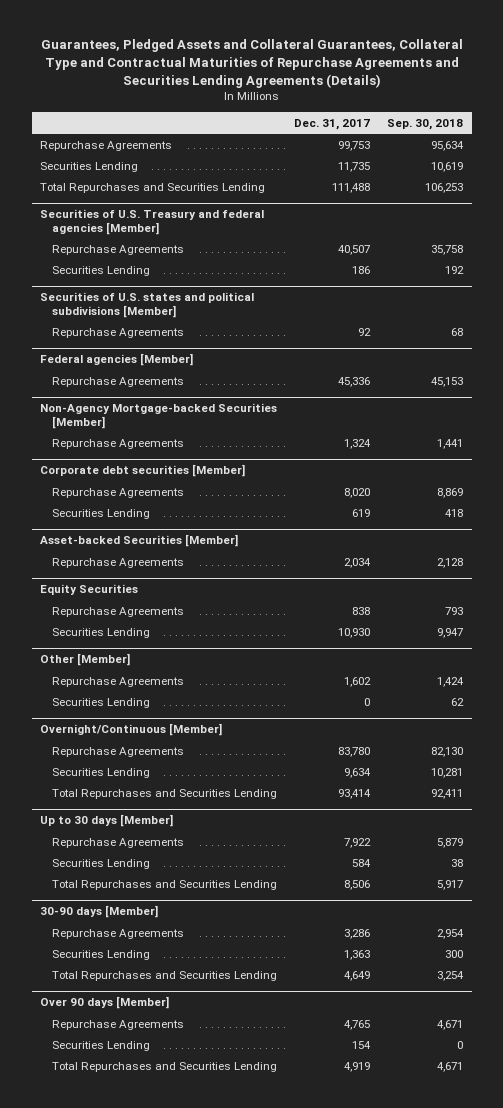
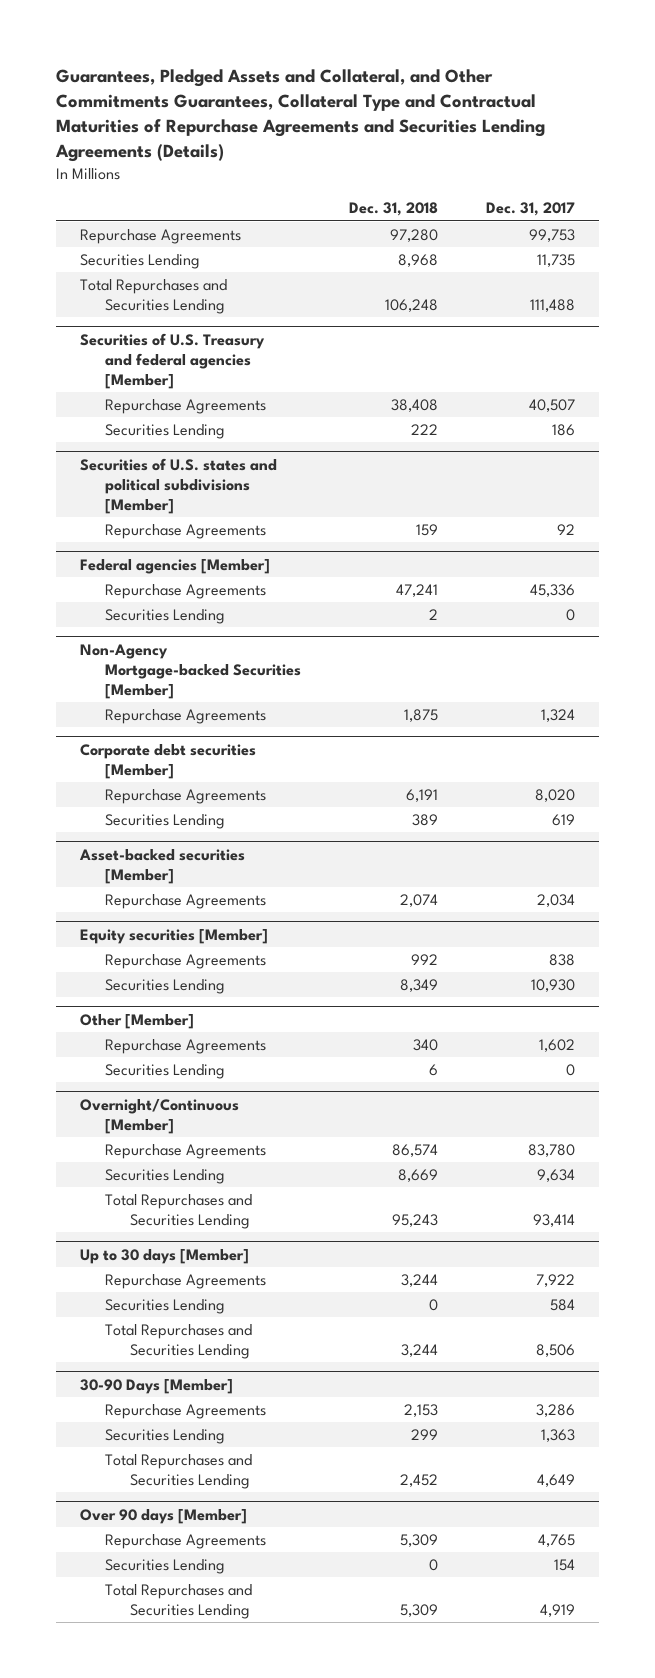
- Guarantees, Pledged Assets and Collateral Guarantees, Collateral Type and Contractual Maturities of Repurchase Agreements and Securities Lending Agreements (Details)
+ Guarantees, Pledged Assets and Collateral, and Other Commitments Guarantees, Collateral Type and Contractual Maturities of Repurchase Agreements and Securities Lending Agreements (Details)
- | Dec. 31, 2017 | Sep. 30, 2018
+ | Dec. 31, 2018 | Dec. 31, 2017
@ Federal agencies [Member]
+ Securities Lending | 2 | 0
- Asset-backed Securities [Member]
+ Asset-backed securities [Member]
- Equity Securities
+ Equity securities [Member]
- 30-90 days [Member]
+ 30-90 Days [Member]

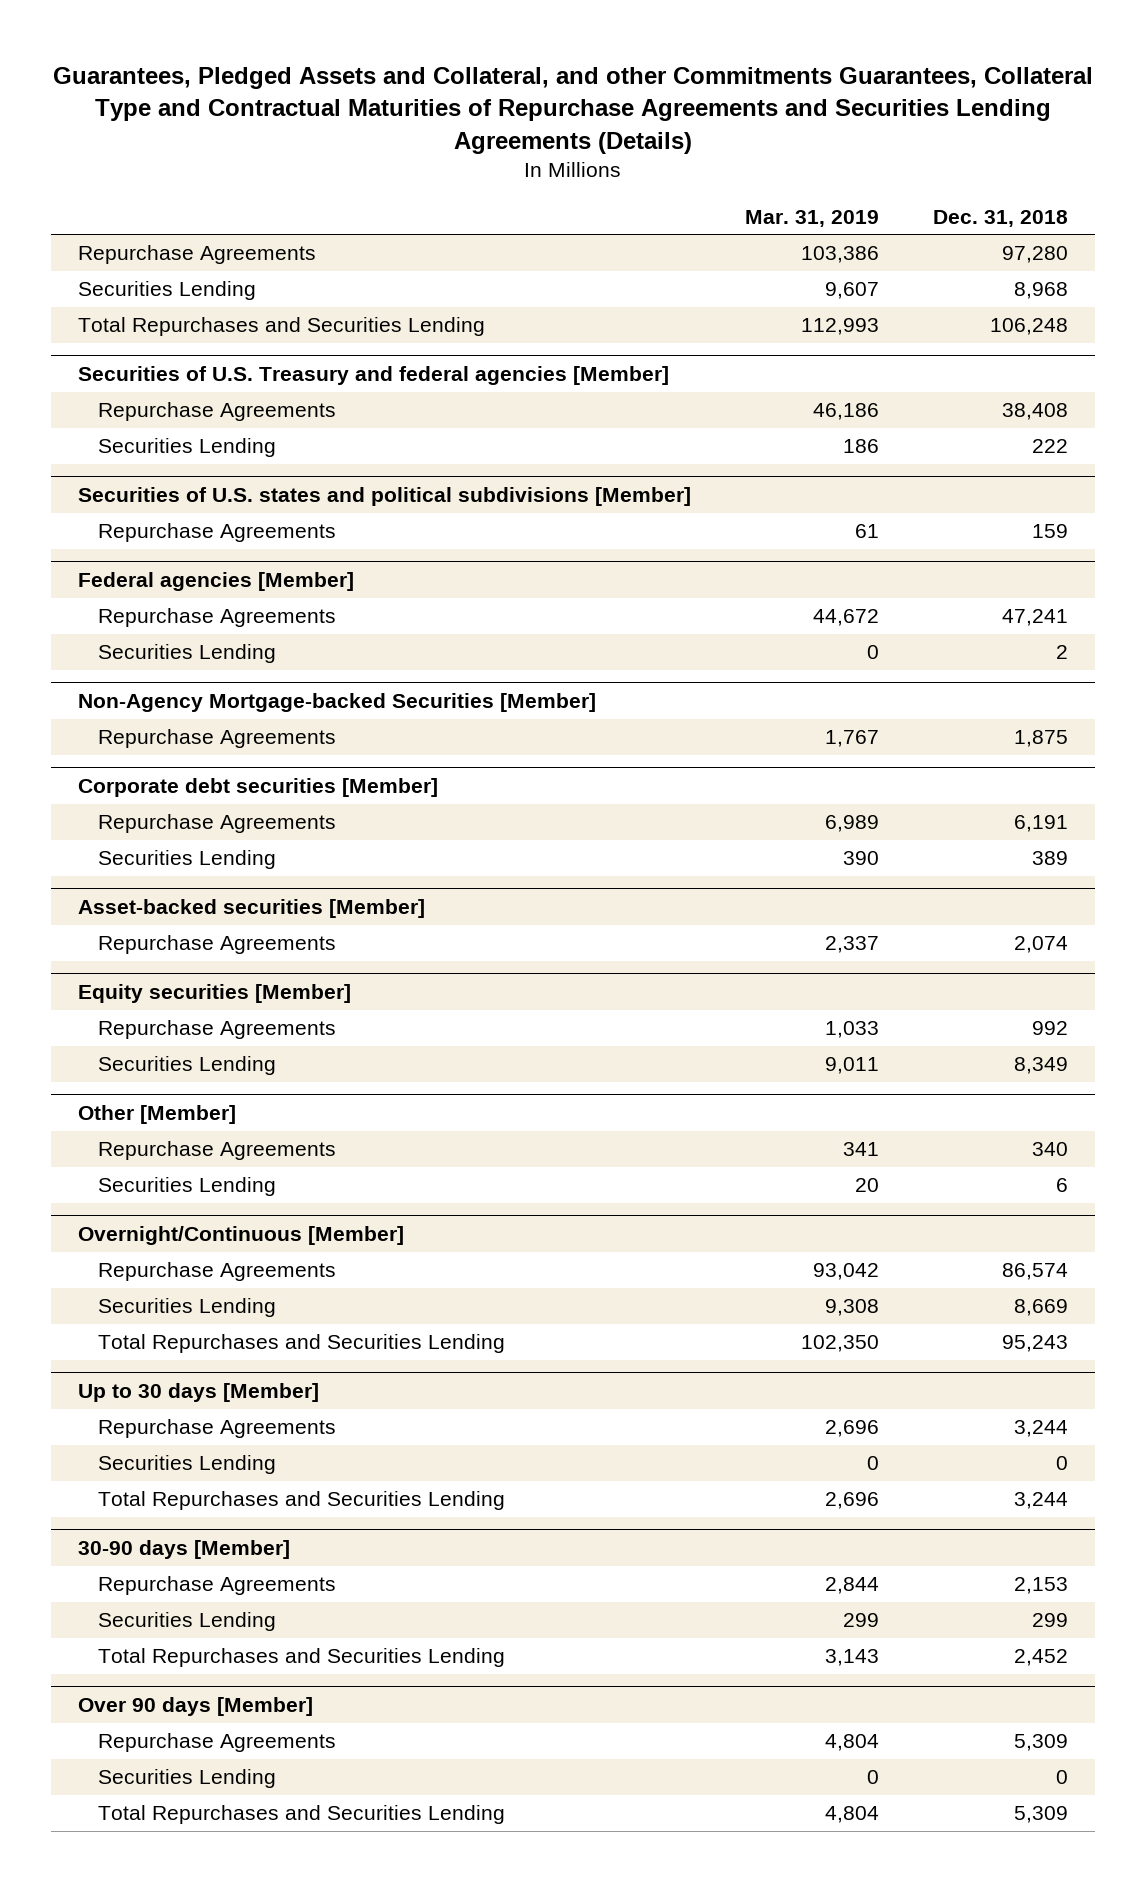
- Guarantees, Pledged Assets and Collateral, and Other Commitments Guarantees, Collateral Type and Contractual Maturities of Repurchase Agreements and Securities Lending Agreements (Details)
+ Guarantees, Pledged Assets and Collateral, and other Commitments Guarantees, Collateral Type and Contractual Maturities of Repurchase Agreements and Securities Lending Agreements (Details)
- | Dec. 31, 2018 | Dec. 31, 2017
+ | Mar. 31, 2019 | Dec. 31, 2018
- 30-90 Days [Member]
+ 30-90 days [Member]

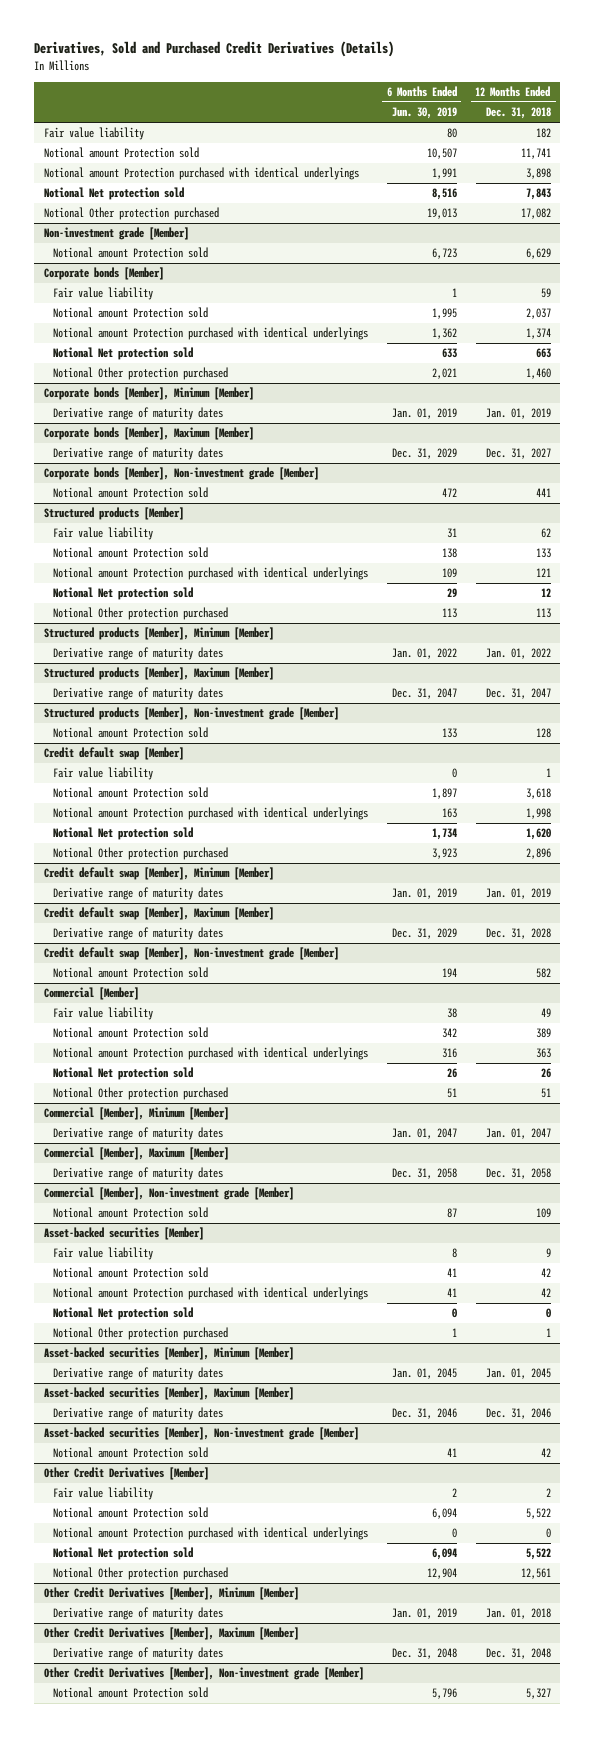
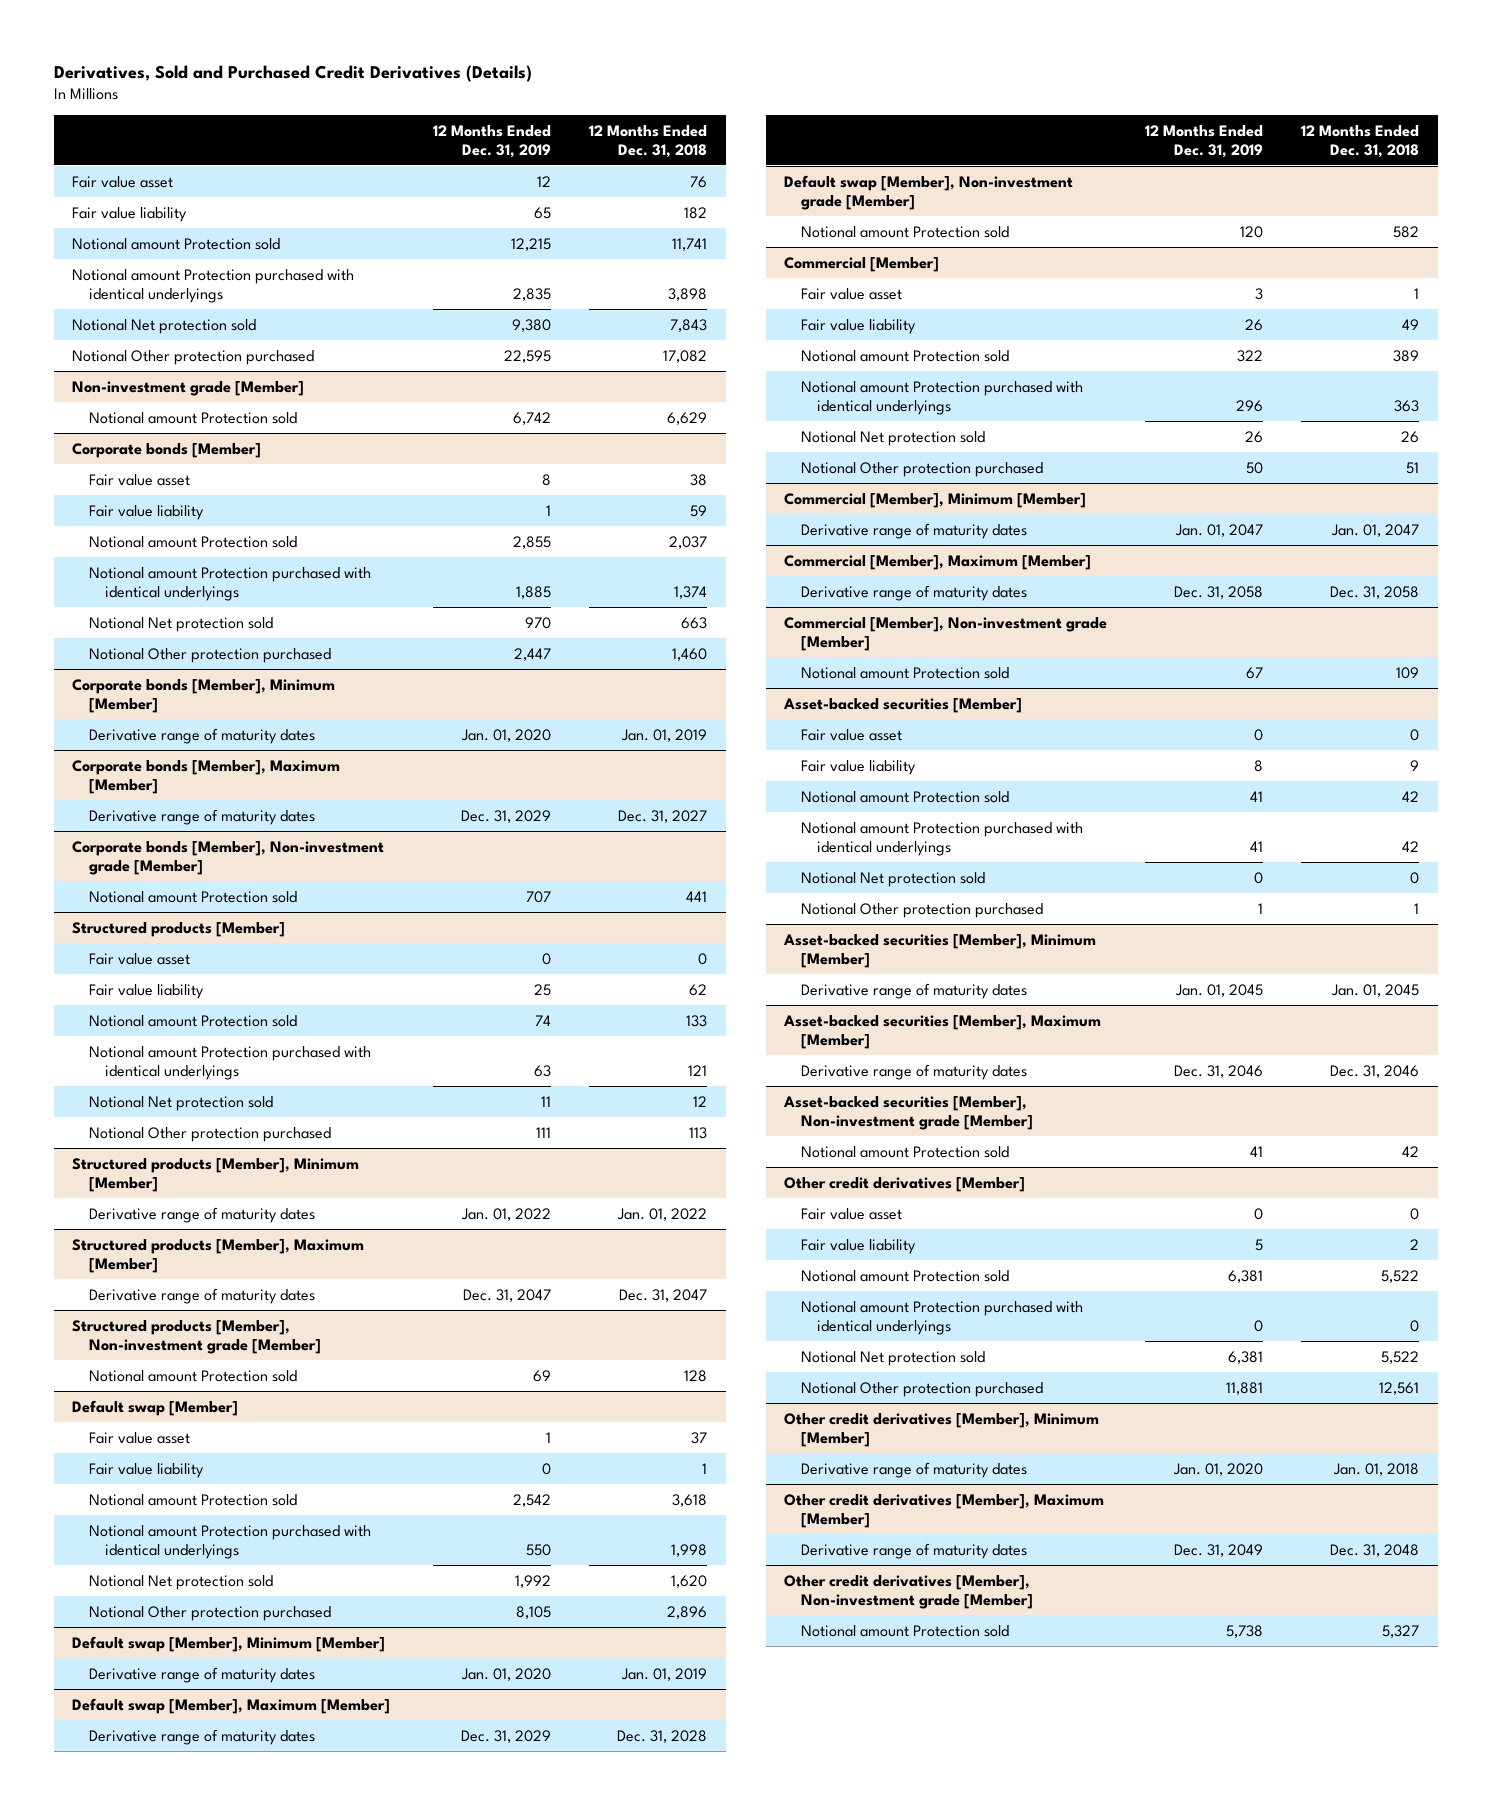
- | 6 Months Ended Jun. 30, 2019 | 12 Months Ended Dec. 31, 2018
+ | 12 Months Ended Dec. 31, 2019 | 12 Months Ended Dec. 31, 2018
+ Fair value asset | 12 | 76
@ Corporate bonds [Member]
+ Fair value asset | 8 | 38
@ Structured products [Member]
+ Fair value asset | 0 | 0
- Credit default swap [Member]
+ Default swap [Member]
+ Fair value asset | 1 | 37
- Credit default swap [Member], Minimum [Member]
+ Default swap [Member], Minimum [Member]
- Credit default swap [Member], Maximum [Member]
+ Default swap [Member], Maximum [Member]
- Credit default swap [Member], Non-investment grade [Member]
+ Default swap [Member], Non-investment grade [Member]
@ Commercial [Member]
+ Fair value asset | 3 | 1
@ Asset-backed securities [Member]
+ Fair value asset | 0 | 0
- Other Credit Derivatives [Member]
+ Other credit derivatives [Member]
+ Fair value asset | 0 | 0
- Other Credit Derivatives [Member], Minimum [Member]
+ Other credit derivatives [Member], Minimum [Member]
- Other Credit Derivatives [Member], Maximum [Member]
+ Other credit derivatives [Member], Maximum [Member]
- Other Credit Derivatives [Member], Non-investment grade [Member]
+ Other credit derivatives [Member], Non-investment grade [Member]

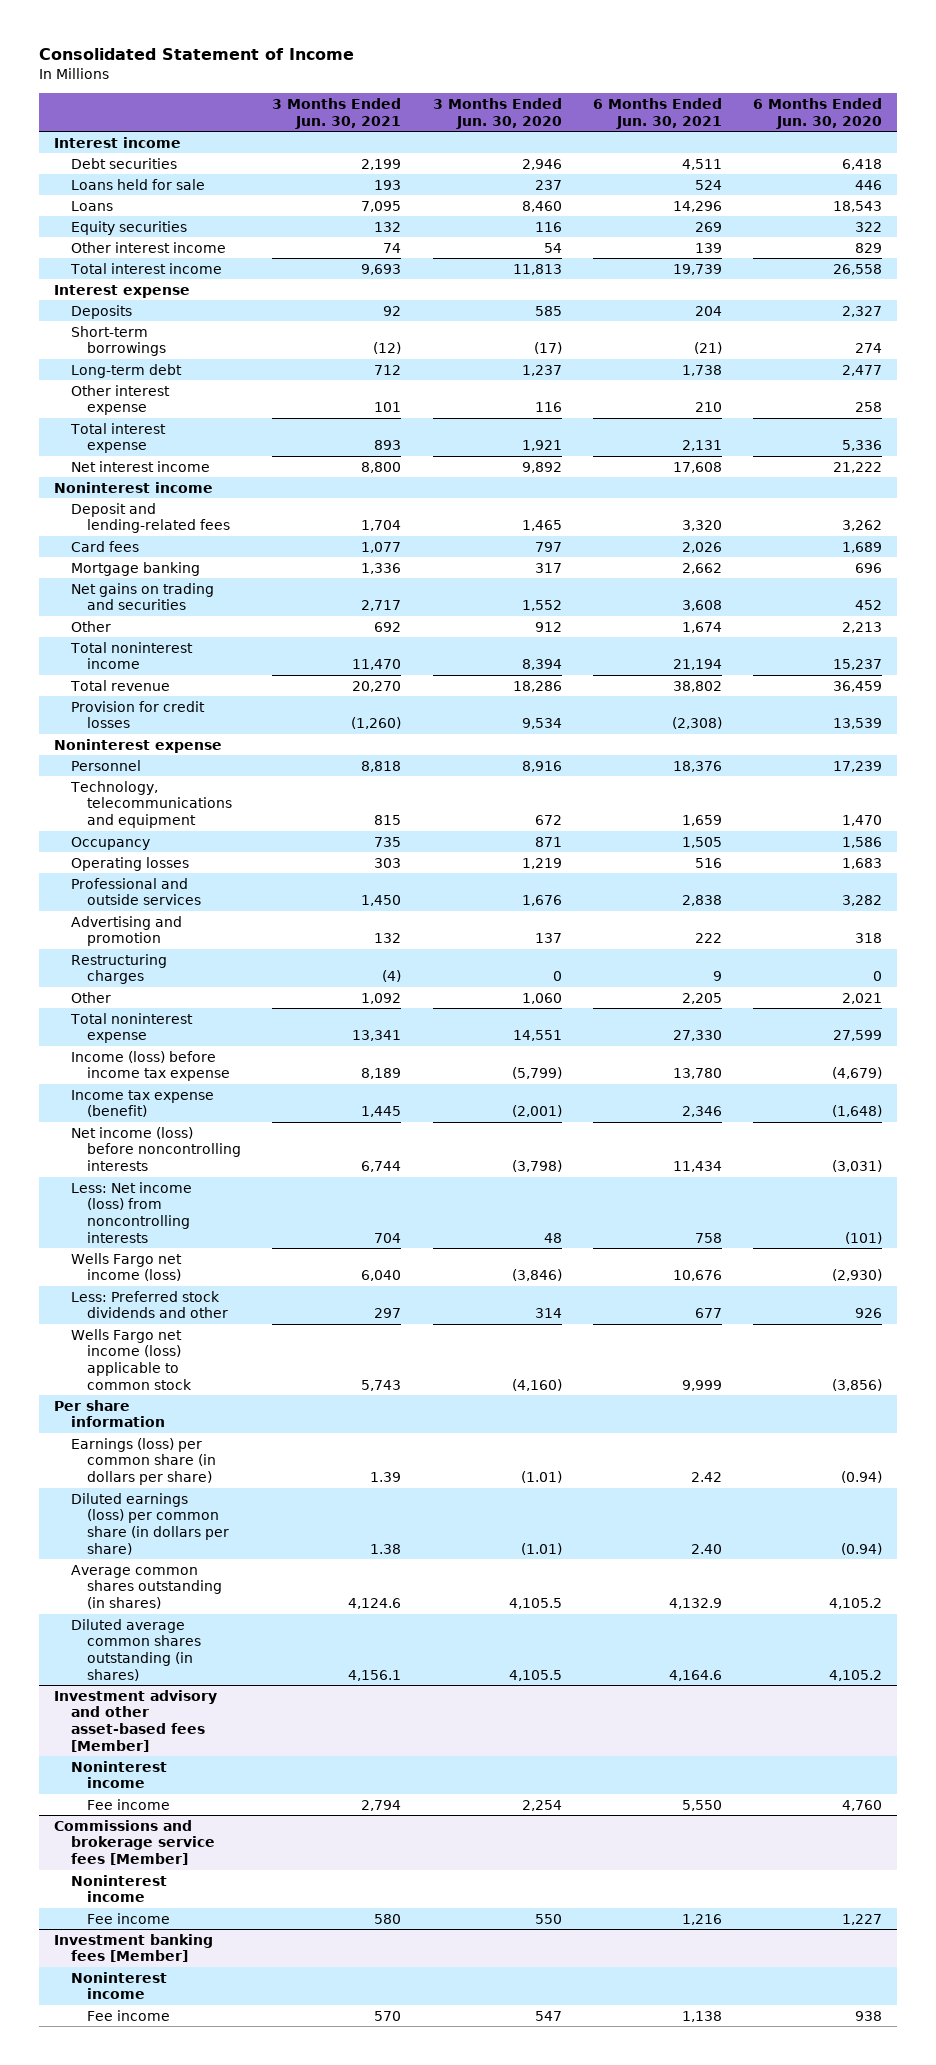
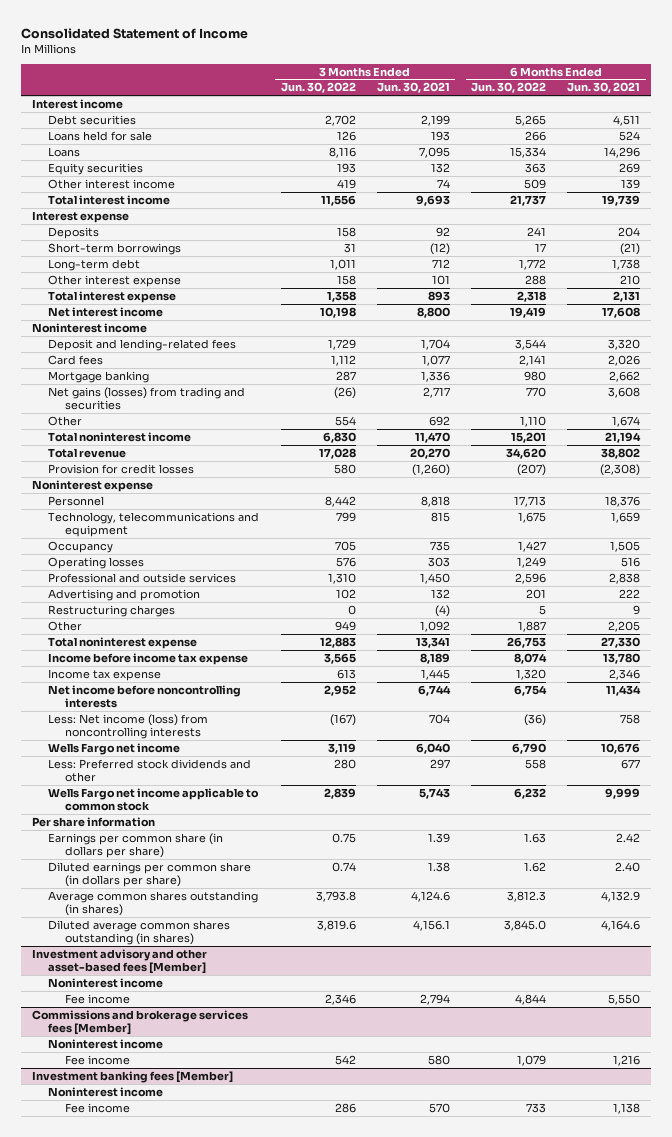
- | 3 Months Ended Jun. 30, 2021 | 3 Months Ended Jun. 30, 2020 | 6 Months Ended Jun. 30, 2021 | 6 Months Ended Jun. 30, 2020
+ | 3 Months Ended Jun. 30, 2022 | 3 Months Ended Jun. 30, 2021 | 6 Months Ended Jun. 30, 2022 | 6 Months Ended Jun. 30, 2021
- Net gains on trading and securities | 2,717 | 1,552 | 3,608 | 452
+ Net gains (losses) from trading and securities | (26) | 2,717 | 770 | 3,608
- Income (loss) before income tax expense | 8,189 | (5,799) | 13,780 | (4,679)
- Income tax expense (benefit) | 1,445 | (2,001) | 2,346 | (1,648)
- Net income (loss) before noncontrolling interests | 6,744 | (3,798) | 11,434 | (3,031)
+ Income before income tax expense | 3,565 | 8,189 | 8,074 | 13,780
+ Income tax expense | 613 | 1,445 | 1,320 | 2,346
+ Net income before noncontrolling interests | 2,952 | 6,744 | 6,754 | 11,434
- Wells Fargo net income (loss) | 6,040 | (3,846) | 10,676 | (2,930)
+ Wells Fargo net income | 3,119 | 6,040 | 6,790 | 10,676
- Wells Fargo net income (loss) applicable to common stock | 5,743 | (4,160) | 9,999 | (3,856)
+ Wells Fargo net income applicable to common stock | 2,839 | 5,743 | 6,232 | 9,999
- Earnings (loss) per common share (in dollars per share) | 1.39 | (1.01) | 2.42 | (0.94)
- Diluted earnings (loss) per common share (in dollars per share) | 1.38 | (1.01) | 2.40 | (0.94)
+ Earnings per common share (in dollars per share) | 0.75 | 1.39 | 1.63 | 2.42
+ Diluted earnings per common share (in dollars per share) | 0.74 | 1.38 | 1.62 | 2.40
- Commissions and brokerage service fees [Member]
+ Commissions and brokerage services fees [Member]

